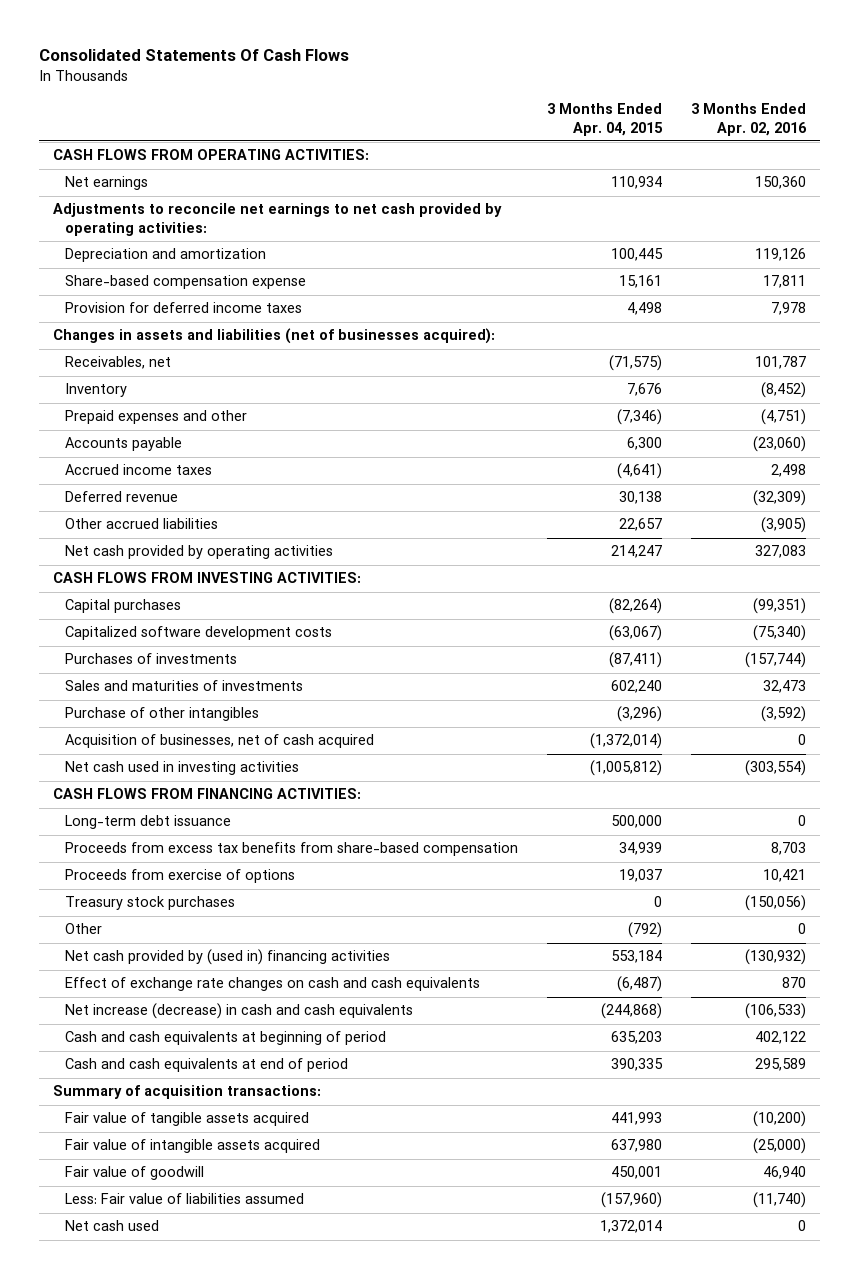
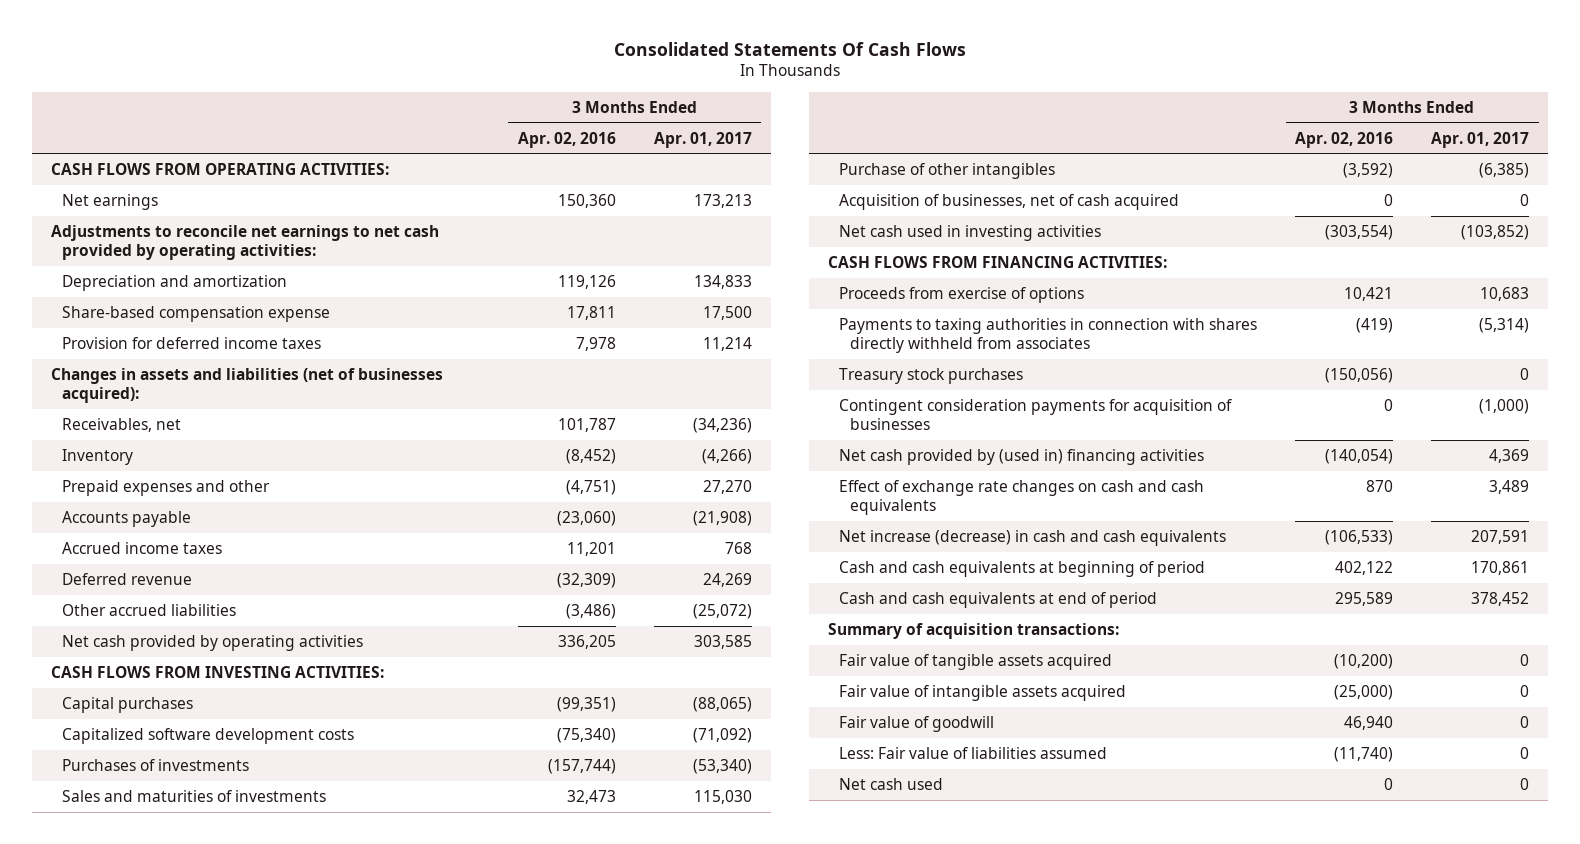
- | 3 Months Ended Apr. 04, 2015 | 3 Months Ended Apr. 02, 2016
+ | 3 Months Ended Apr. 02, 2016 | 3 Months Ended Apr. 01, 2017
- Accrued income taxes | (4,641) | 2,498
+ Accrued income taxes | 11,201 | 768
- Other accrued liabilities | 22,657 | (3,905)
- Net cash provided by operating activities | 214,247 | 327,083
+ Other accrued liabilities | (3,486) | (25,072)
+ Net cash provided by operating activities | 336,205 | 303,585
- Long-term debt issuance | 500,000 | 0
- Proceeds from excess tax benefits from share-based compensation | 34,939 | 8,703
+ Payments to taxing authorities in connection with shares directly withheld from associates | (419) | (5,314)
- Other | (792) | 0
- Net cash provided by (used in) financing activities | 553,184 | (130,932)
+ Contingent consideration payments for acquisition of businesses | 0 | (1,000)
+ Net cash provided by (used in) financing activities | (140,054) | 4,369

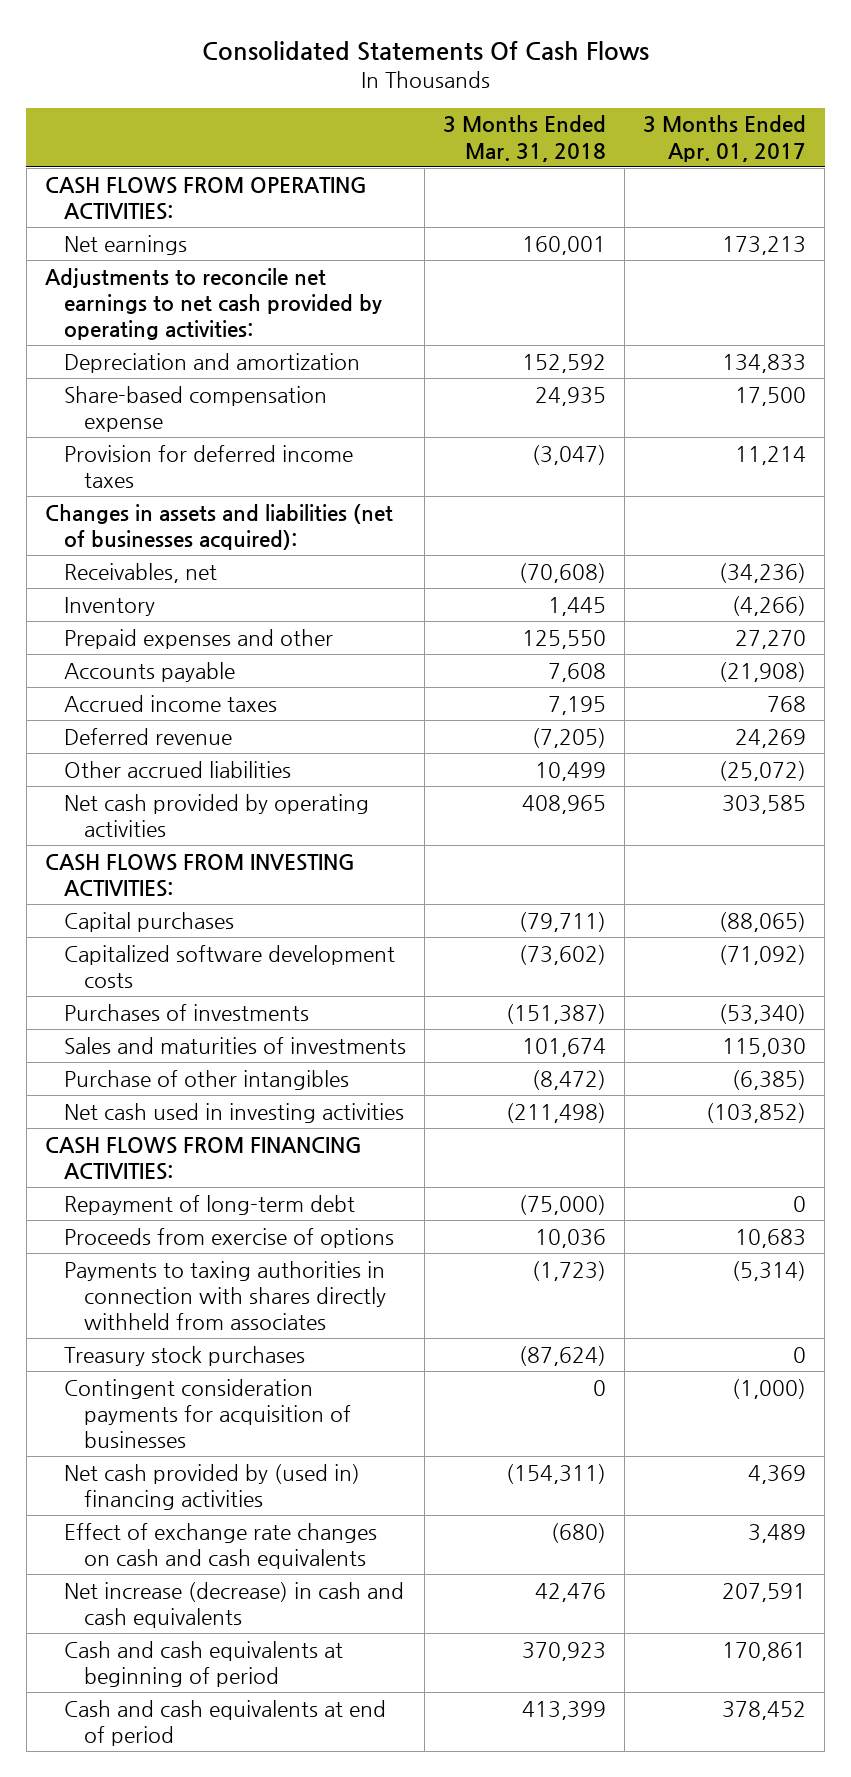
- | 3 Months Ended Apr. 02, 2016 | 3 Months Ended Apr. 01, 2017
+ | 3 Months Ended Mar. 31, 2018 | 3 Months Ended Apr. 01, 2017
- Acquisition of businesses, net of cash acquired | 0 | 0
+ Repayment of long-term debt | (75,000) | 0
- Summary of acquisition transactions:
- Fair value of tangible assets acquired | (10,200) | 0
- Fair value of intangible assets acquired | (25,000) | 0
- Fair value of goodwill | 46,940 | 0
- Less: Fair value of liabilities assumed | (11,740) | 0
- Net cash used | 0 | 0

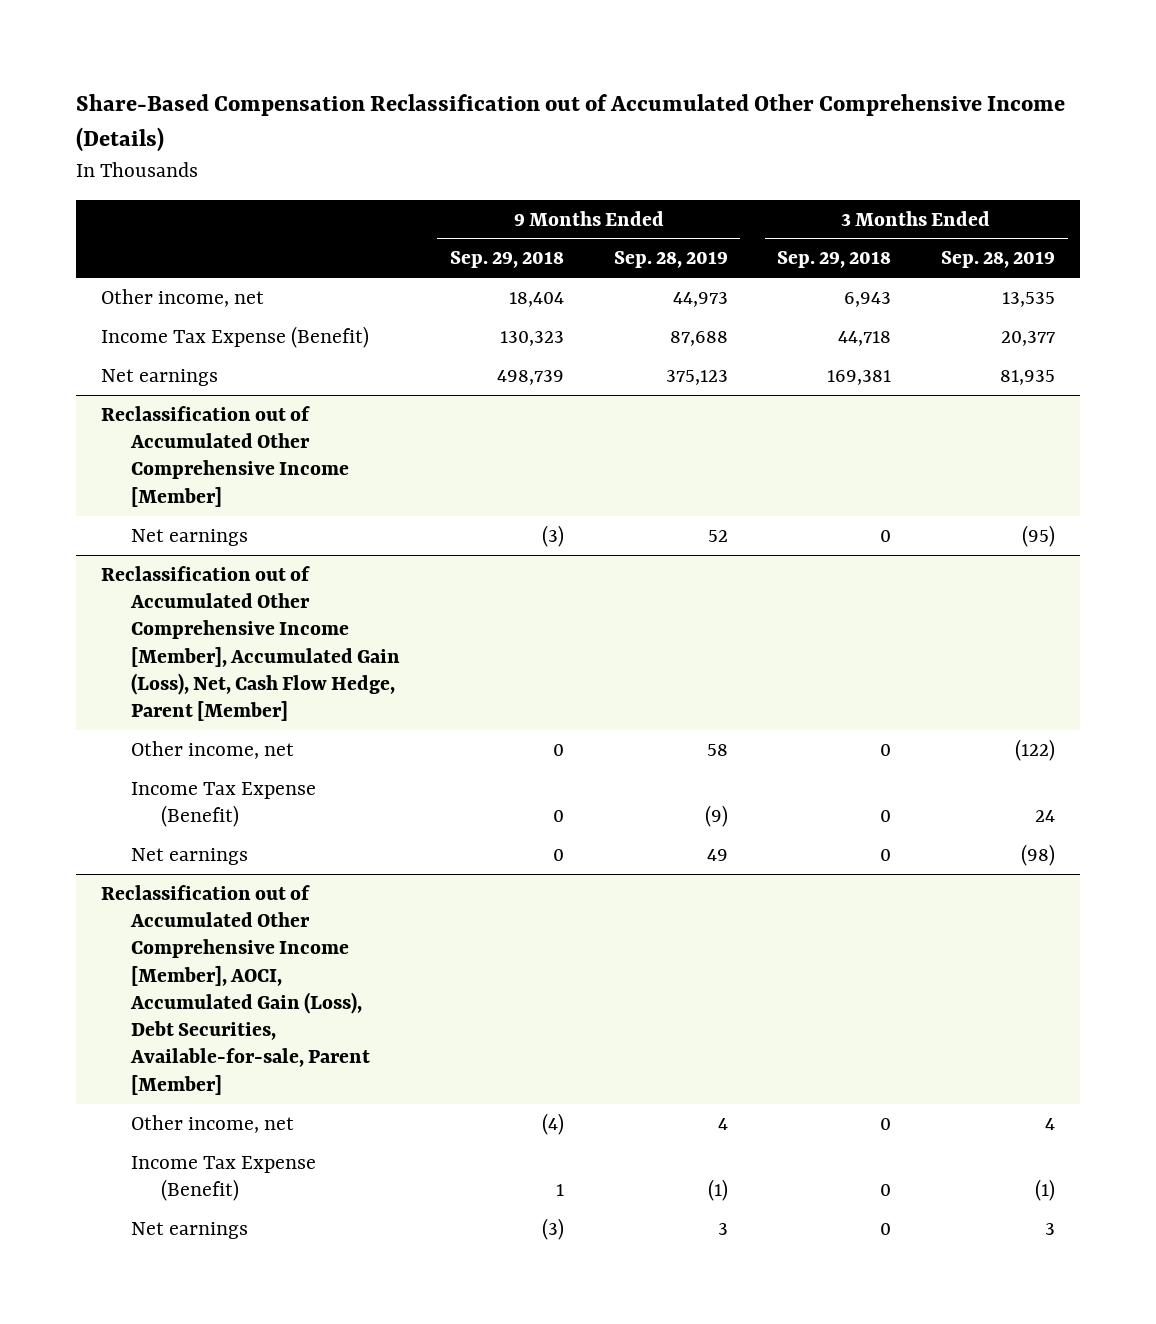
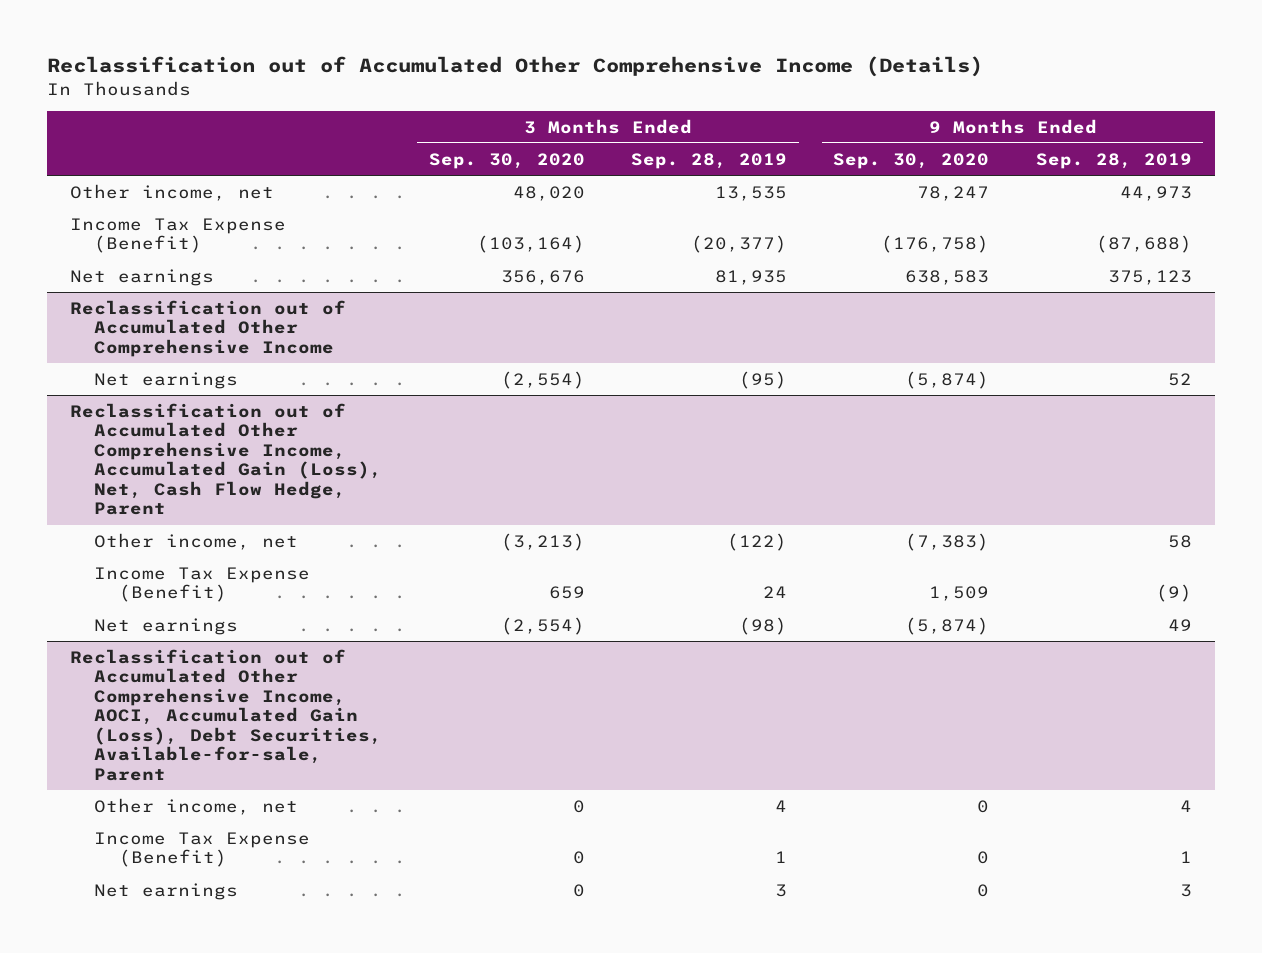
- Share-Based Compensation Reclassification out of Accumulated Other Comprehensive Income (Details)
+ Reclassification out of Accumulated Other Comprehensive Income (Details)
- | 9 Months Ended Sep. 29, 2018 | 9 Months Ended Sep. 28, 2019 | 3 Months Ended Sep. 29, 2018 | 3 Months Ended Sep. 28, 2019
+ | 3 Months Ended Sep. 30, 2020 | 3 Months Ended Sep. 28, 2019 | 9 Months Ended Sep. 30, 2020 | 9 Months Ended Sep. 28, 2019
- Income Tax Expense (Benefit) | 130,323 | 87,688 | 44,718 | 20,377
+ Income Tax Expense (Benefit) | (103,164) | (20,377) | (176,758) | (87,688)
- Reclassification out of Accumulated Other Comprehensive Income [Member]
+ Reclassification out of Accumulated Other Comprehensive Income
- Reclassification out of Accumulated Other Comprehensive Income [Member], Accumulated Gain (Loss), Net, Cash Flow Hedge, Parent [Member]
+ Reclassification out of Accumulated Other Comprehensive Income, Accumulated Gain (Loss), Net, Cash Flow Hedge, Parent
- Reclassification out of Accumulated Other Comprehensive Income [Member], AOCI, Accumulated Gain (Loss), Debt Securities, Available-for-sale, Parent [Member]
+ Reclassification out of Accumulated Other Comprehensive Income, AOCI, Accumulated Gain (Loss), Debt Securities, Available-for-sale, Parent
- Income Tax Expense (Benefit) | 1 | (1) | 0 | (1)
+ Income Tax Expense (Benefit) | 0 | 1 | 0 | 1

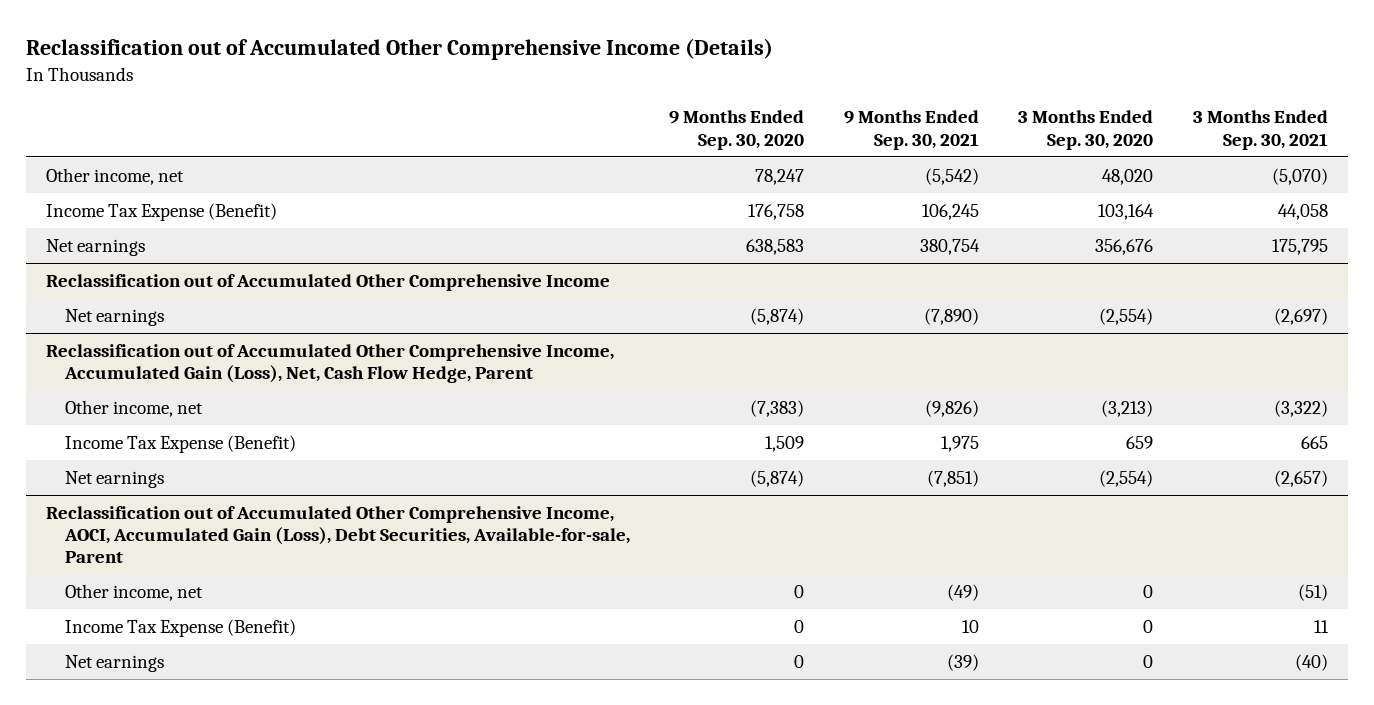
- | 3 Months Ended Sep. 30, 2020 | 3 Months Ended Sep. 28, 2019 | 9 Months Ended Sep. 30, 2020 | 9 Months Ended Sep. 28, 2019
+ | 9 Months Ended Sep. 30, 2020 | 9 Months Ended Sep. 30, 2021 | 3 Months Ended Sep. 30, 2020 | 3 Months Ended Sep. 30, 2021
- Income Tax Expense (Benefit) | (103,164) | (20,377) | (176,758) | (87,688)
+ Income Tax Expense (Benefit) | 176,758 | 106,245 | 103,164 | 44,058

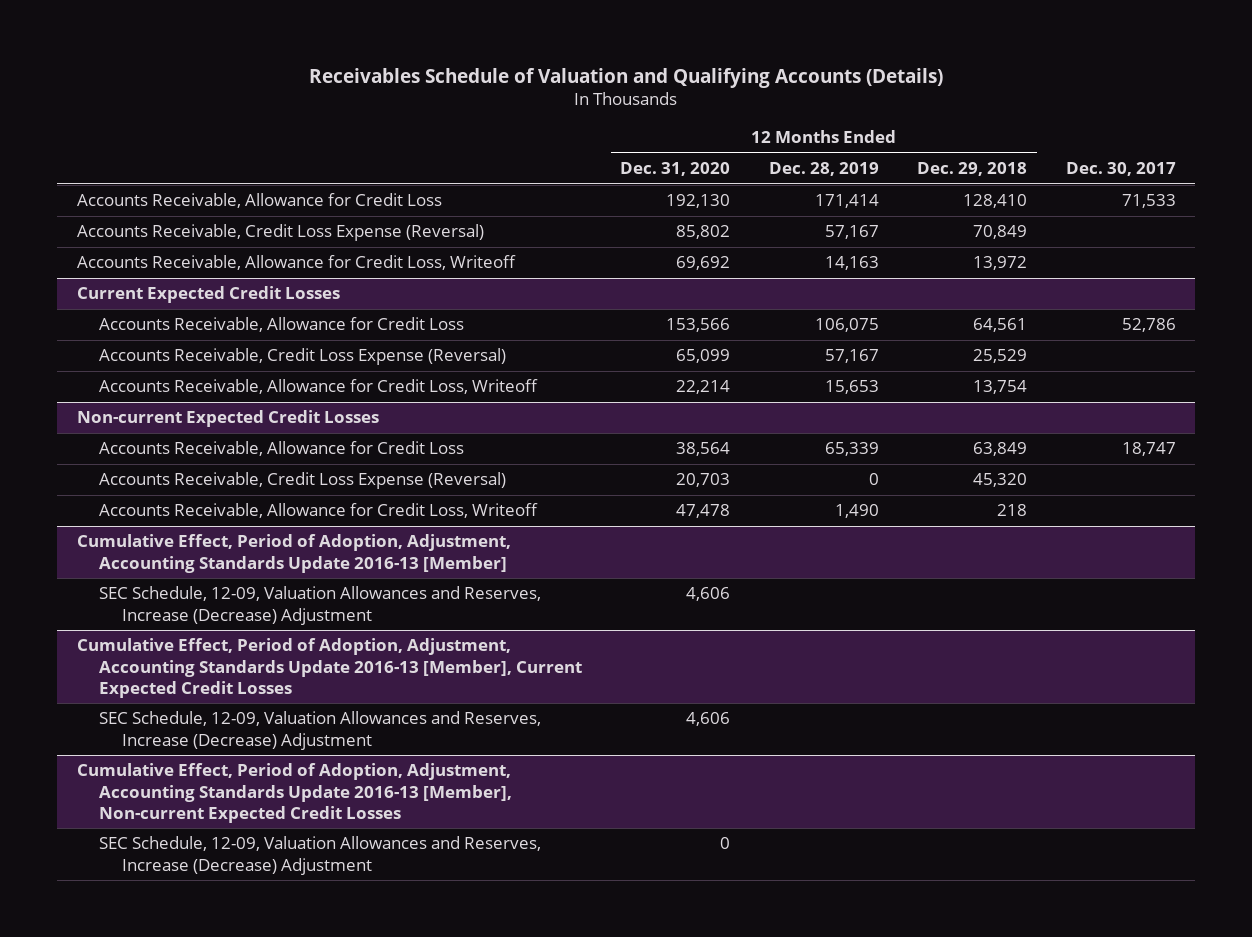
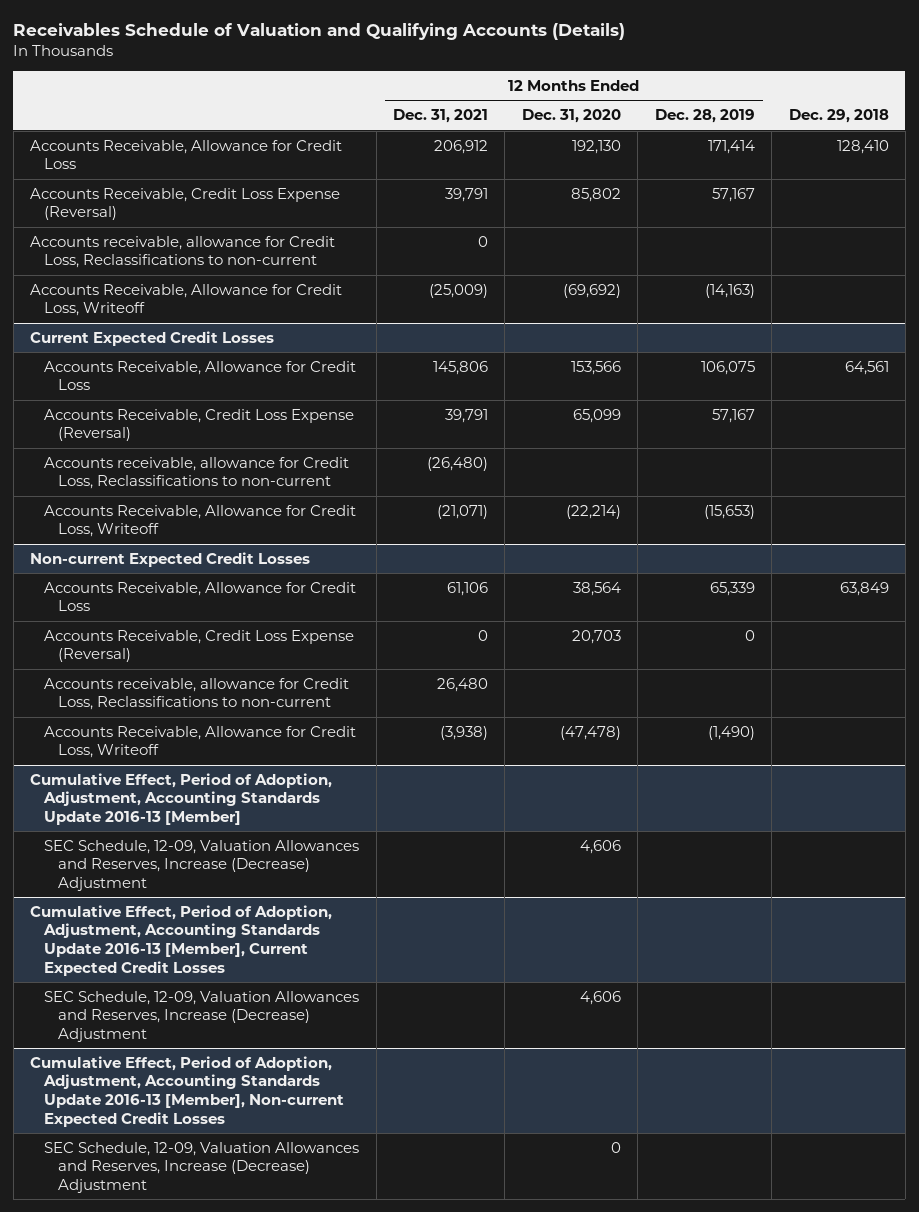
- | 12 Months Ended Dec. 31, 2020 | 12 Months Ended Dec. 28, 2019 | 12 Months Ended Dec. 29, 2018 | Dec. 30, 2017
+ | 12 Months Ended Dec. 31, 2021 | 12 Months Ended Dec. 31, 2020 | 12 Months Ended Dec. 28, 2019 | Dec. 29, 2018
- Accounts Receivable, Allowance for Credit Loss, Writeoff | 69,692 | 14,163 | 13,972 |
+ Accounts receivable, allowance for Credit Loss, Reclassifications to non-current | 0 | | |
+ Accounts Receivable, Allowance for Credit Loss, Writeoff | (25,009) | (69,692) | (14,163) |
@ Current Expected Credit Losses
- Accounts Receivable, Allowance for Credit Loss, Writeoff | 22,214 | 15,653 | 13,754 |
+ Accounts receivable, allowance for Credit Loss, Reclassifications to non-current | (26,480) | | |
+ Accounts Receivable, Allowance for Credit Loss, Writeoff | (21,071) | (22,214) | (15,653) |
@ Non-current Expected Credit Losses
- Accounts Receivable, Allowance for Credit Loss, Writeoff | 47,478 | 1,490 | 218 |
+ Accounts receivable, allowance for Credit Loss, Reclassifications to non-current | 26,480 | | |
+ Accounts Receivable, Allowance for Credit Loss, Writeoff | (3,938) | (47,478) | (1,490) |

